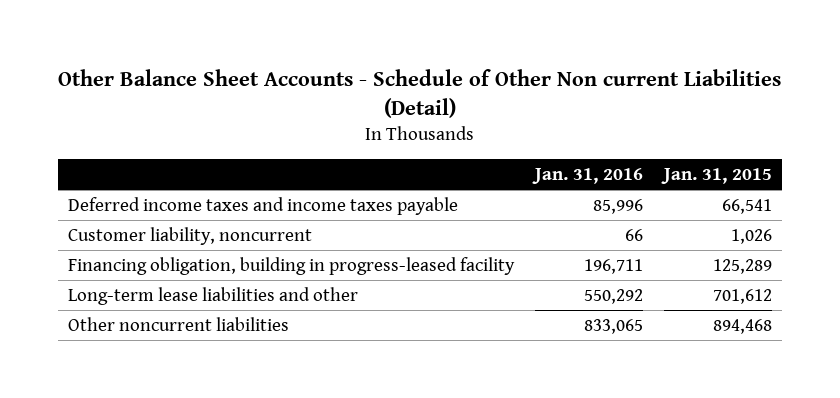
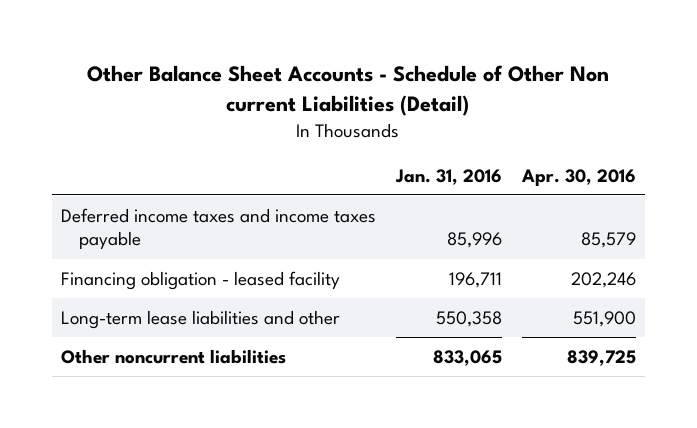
- | Jan. 31, 2016 | Jan. 31, 2015
+ | Jan. 31, 2016 | Apr. 30, 2016
- Customer liability, noncurrent | 66 | 1,026
- Financing obligation, building in progress-leased facility | 196,711 | 125,289
- Long-term lease liabilities and other | 550,292 | 701,612
+ Financing obligation - leased facility | 196,711 | 202,246
+ Long-term lease liabilities and other | 550,358 | 551,900

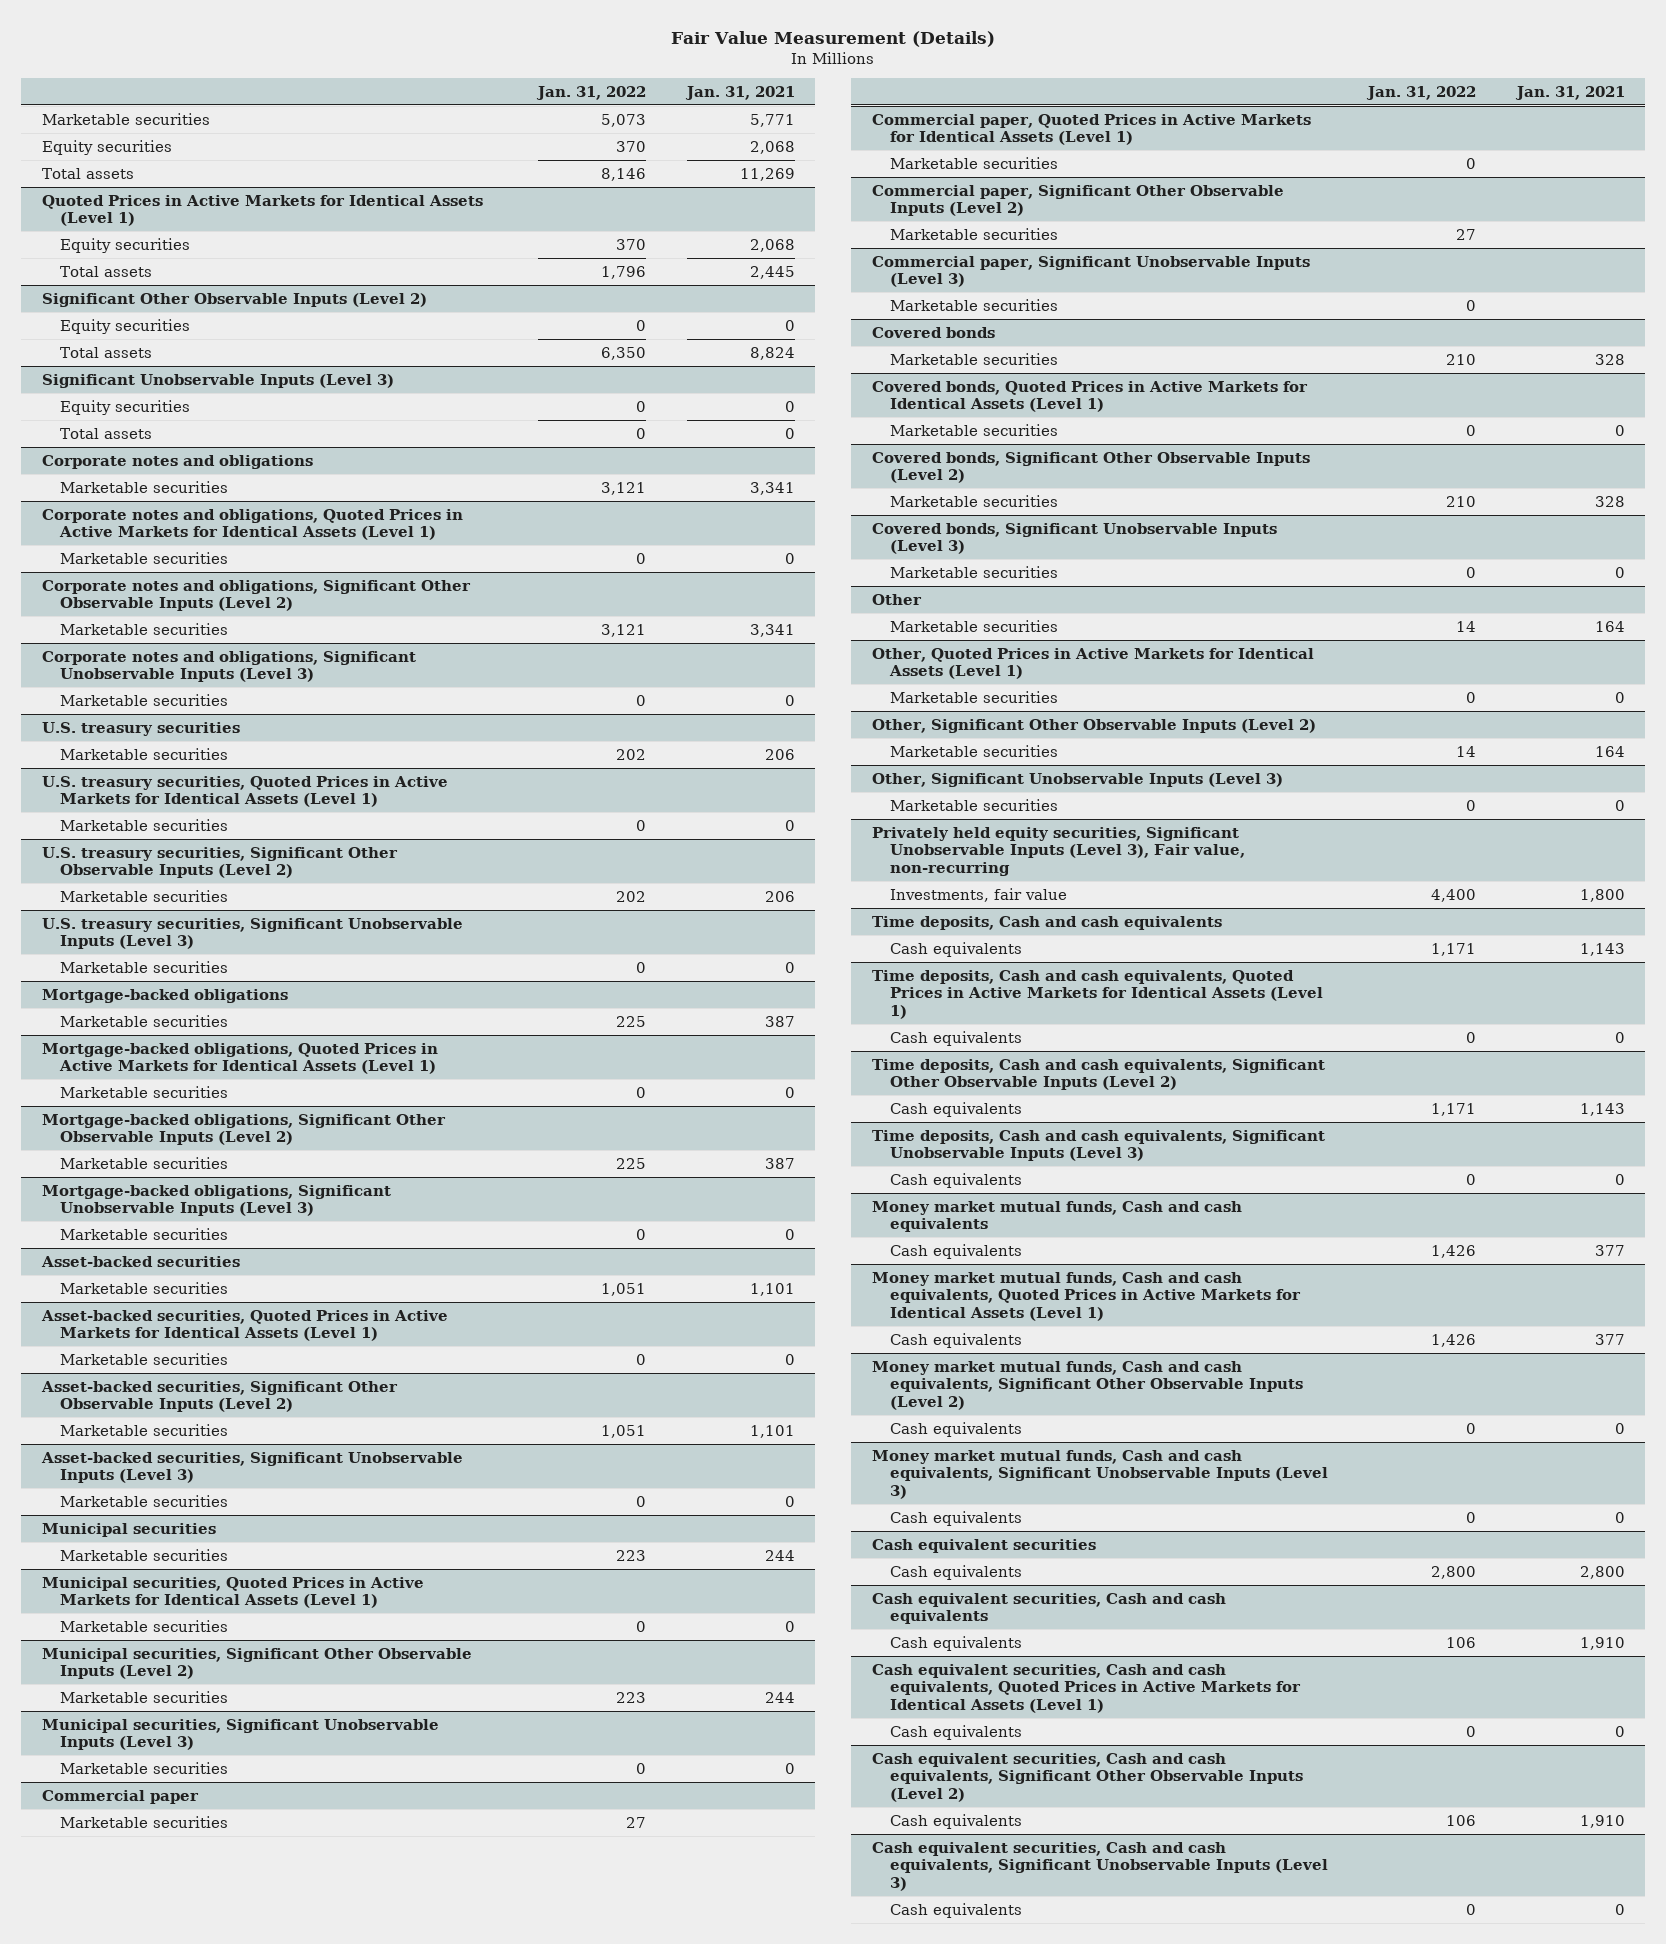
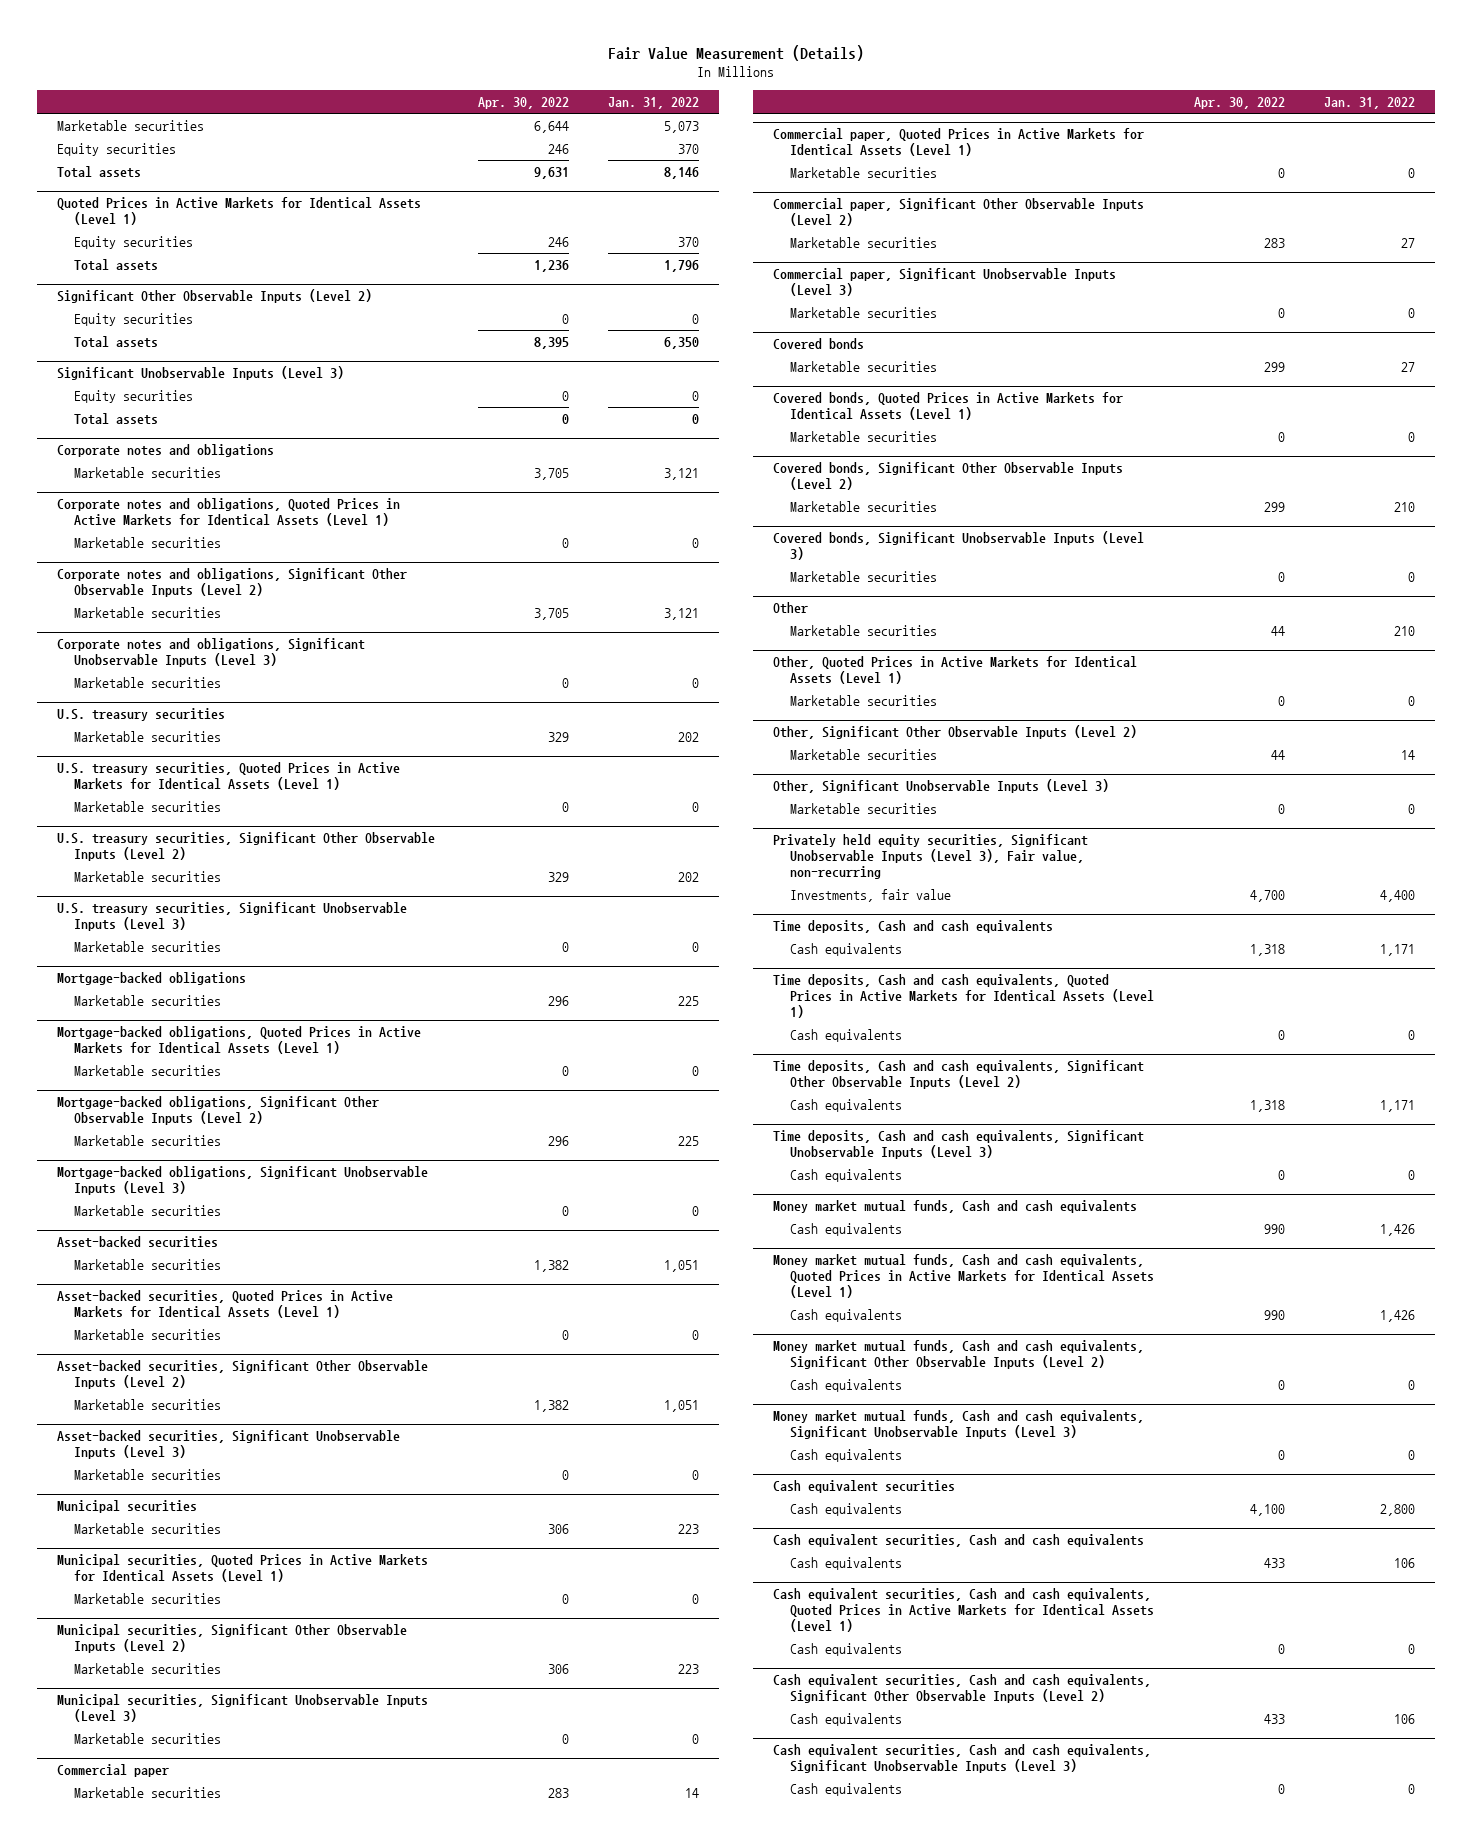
- | Jan. 31, 2022 | Jan. 31, 2021
+ | Apr. 30, 2022 | Jan. 31, 2022
@ Commercial paper
- Marketable securities | 27 |
+ Marketable securities | 283 | 14
@ Covered bonds
- Marketable securities | 210 | 328
+ Marketable securities | 299 | 27
@ Other
- Marketable securities | 14 | 164
+ Marketable securities | 44 | 210

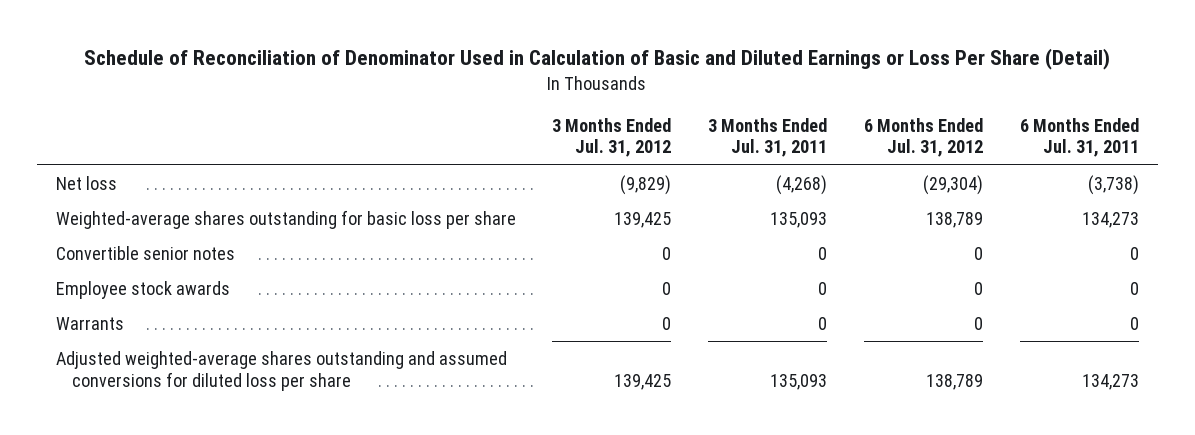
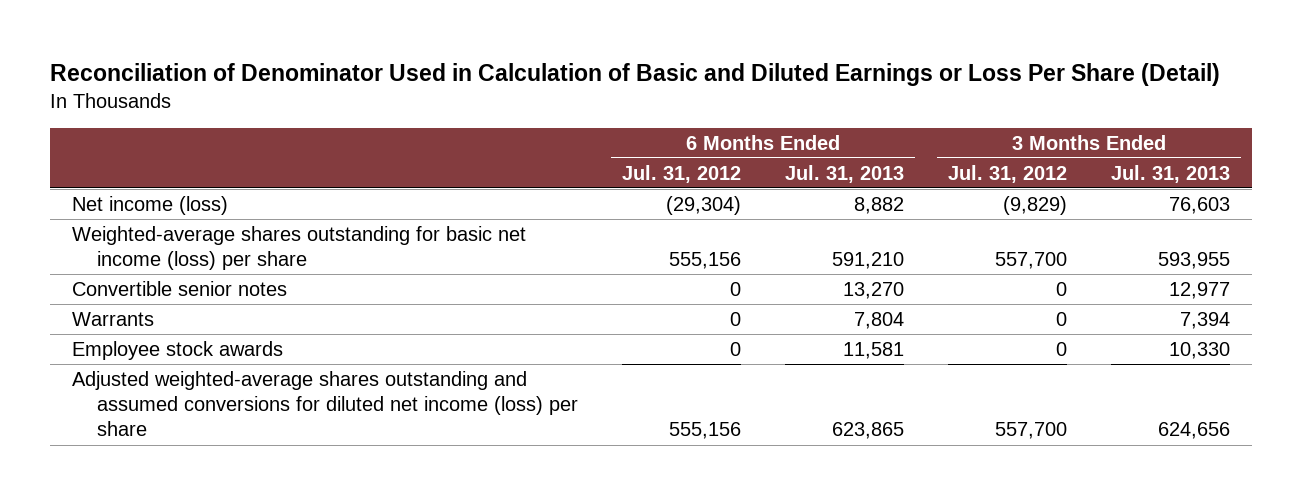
- Schedule of Reconciliation of Denominator Used in Calculation of Basic and Diluted Earnings or Loss Per Share (Detail)
+ Reconciliation of Denominator Used in Calculation of Basic and Diluted Earnings or Loss Per Share (Detail)
- | 3 Months Ended Jul. 31, 2012 | 3 Months Ended Jul. 31, 2011 | 6 Months Ended Jul. 31, 2012 | 6 Months Ended Jul. 31, 2011
+ | 6 Months Ended Jul. 31, 2012 | 6 Months Ended Jul. 31, 2013 | 3 Months Ended Jul. 31, 2012 | 3 Months Ended Jul. 31, 2013
- Net loss | (9,829) | (4,268) | (29,304) | (3,738)
- Weighted-average shares outstanding for basic loss per share | 139,425 | 135,093 | 138,789 | 134,273
+ Net income (loss) | (29,304) | 8,882 | (9,829) | 76,603
+ Weighted-average shares outstanding for basic net income (loss) per share | 555,156 | 591,210 | 557,700 | 593,955
- Adjusted weighted-average shares outstanding and assumed conversions for diluted loss per share | 139,425 | 135,093 | 138,789 | 134,273
moved down: Employee stock awards | 0 | 11,581 | 0 | 10,330
+ Adjusted weighted-average shares outstanding and assumed conversions for diluted net income (loss) per share | 555,156 | 623,865 | 557,700 | 624,656

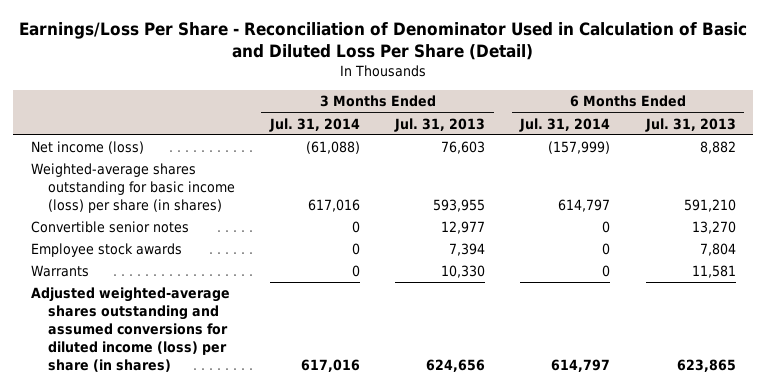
- Reconciliation of Denominator Used in Calculation of Basic and Diluted Earnings or Loss Per Share (Detail)
+ Earnings/Loss Per Share - Reconciliation of Denominator Used in Calculation of Basic and Diluted Loss Per Share (Detail)
- | 6 Months Ended Jul. 31, 2012 | 6 Months Ended Jul. 31, 2013 | 3 Months Ended Jul. 31, 2012 | 3 Months Ended Jul. 31, 2013
+ | 3 Months Ended Jul. 31, 2014 | 3 Months Ended Jul. 31, 2013 | 6 Months Ended Jul. 31, 2014 | 6 Months Ended Jul. 31, 2013
- Weighted-average shares outstanding for basic net income (loss) per share | 555,156 | 591,210 | 557,700 | 593,955
+ Weighted-average shares outstanding for basic income (loss) per share (in shares) | 617,016 | 593,955 | 614,797 | 591,210
- Warrants | 0 | 7,804 | 0 | 7,394
- Employee stock awards | 0 | 11,581 | 0 | 10,330
- Adjusted weighted-average shares outstanding and assumed conversions for diluted net income (loss) per share | 555,156 | 623,865 | 557,700 | 624,656
+ Employee stock awards | 0 | 7,394 | 0 | 7,804
+ Warrants | 0 | 10,330 | 0 | 11,581
+ Adjusted weighted-average shares outstanding and assumed conversions for diluted income (loss) per share (in shares) | 617,016 | 624,656 | 614,797 | 623,865

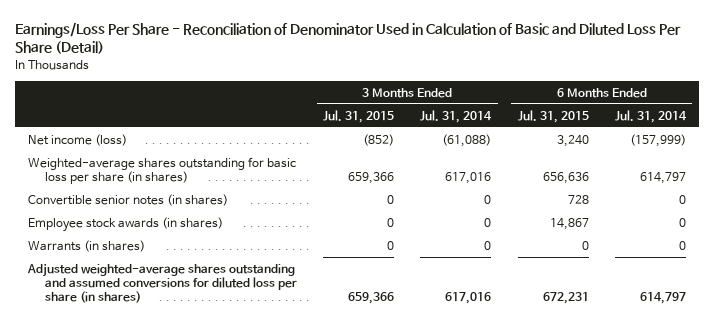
- | 3 Months Ended Jul. 31, 2014 | 3 Months Ended Jul. 31, 2013 | 6 Months Ended Jul. 31, 2014 | 6 Months Ended Jul. 31, 2013
+ | 3 Months Ended Jul. 31, 2015 | 3 Months Ended Jul. 31, 2014 | 6 Months Ended Jul. 31, 2015 | 6 Months Ended Jul. 31, 2014
- Weighted-average shares outstanding for basic income (loss) per share (in shares) | 617,016 | 593,955 | 614,797 | 591,210
- Convertible senior notes | 0 | 12,977 | 0 | 13,270
- Employee stock awards | 0 | 7,394 | 0 | 7,804
- Warrants | 0 | 10,330 | 0 | 11,581
- Adjusted weighted-average shares outstanding and assumed conversions for diluted income (loss) per share (in shares) | 617,016 | 624,656 | 614,797 | 623,865
+ Weighted-average shares outstanding for basic loss per share (in shares) | 659,366 | 617,016 | 656,636 | 614,797
+ Convertible senior notes (in shares) | 0 | 0 | 728 | 0
+ Employee stock awards (in shares) | 0 | 0 | 14,867 | 0
+ Warrants (in shares) | 0 | 0 | 0 | 0
+ Adjusted weighted-average shares outstanding and assumed conversions for diluted loss per share (in shares) | 659,366 | 617,016 | 672,231 | 614,797

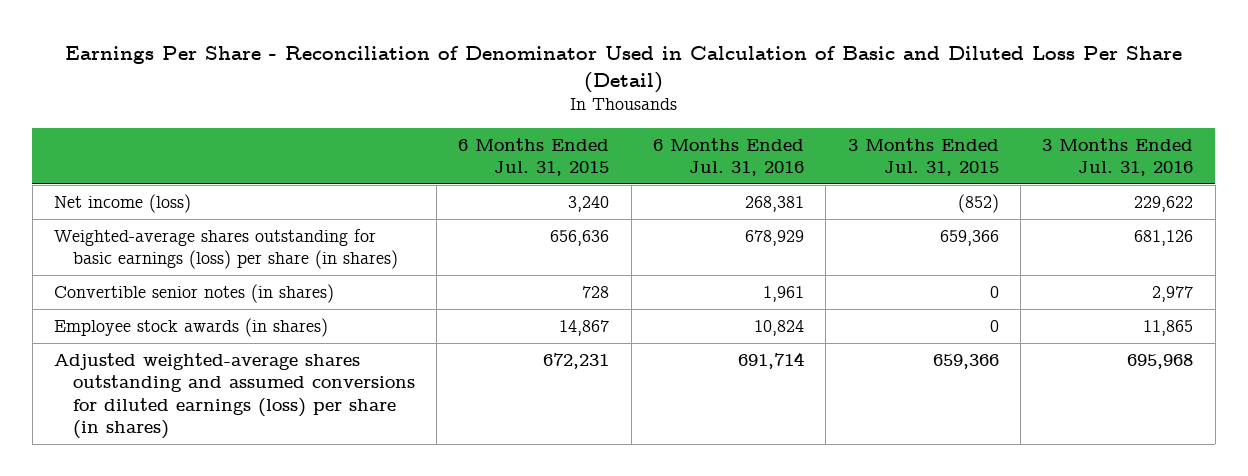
- Earnings/Loss Per Share - Reconciliation of Denominator Used in Calculation of Basic and Diluted Loss Per Share (Detail)
+ Earnings Per Share - Reconciliation of Denominator Used in Calculation of Basic and Diluted Loss Per Share (Detail)
- | 3 Months Ended Jul. 31, 2015 | 3 Months Ended Jul. 31, 2014 | 6 Months Ended Jul. 31, 2015 | 6 Months Ended Jul. 31, 2014
+ | 6 Months Ended Jul. 31, 2015 | 6 Months Ended Jul. 31, 2016 | 3 Months Ended Jul. 31, 2015 | 3 Months Ended Jul. 31, 2016
- Weighted-average shares outstanding for basic loss per share (in shares) | 659,366 | 617,016 | 656,636 | 614,797
+ Weighted-average shares outstanding for basic earnings (loss) per share (in shares) | 656,636 | 678,929 | 659,366 | 681,126
- Warrants (in shares) | 0 | 0 | 0 | 0
- Adjusted weighted-average shares outstanding and assumed conversions for diluted loss per share (in shares) | 659,366 | 617,016 | 672,231 | 614,797
+ Adjusted weighted-average shares outstanding and assumed conversions for diluted earnings (loss) per share (in shares) | 672,231 | 691,714 | 659,366 | 695,968

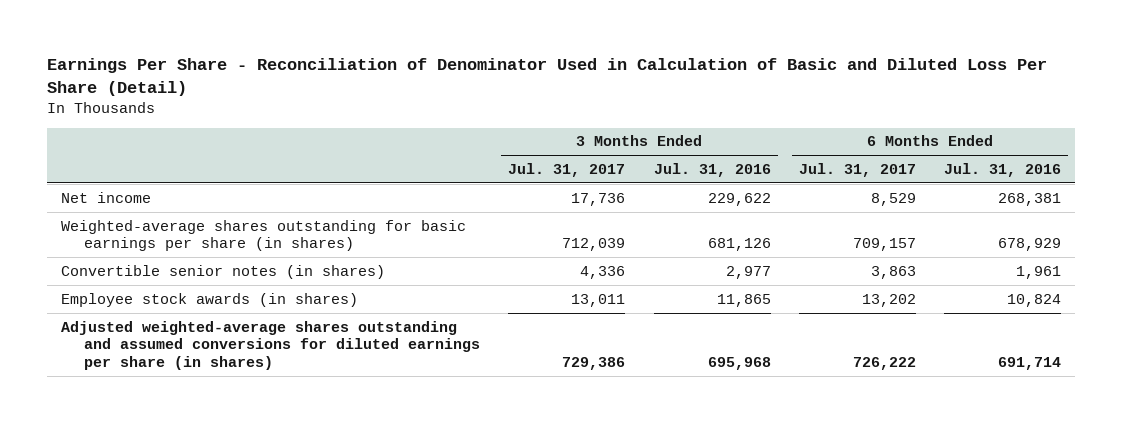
- | 6 Months Ended Jul. 31, 2015 | 6 Months Ended Jul. 31, 2016 | 3 Months Ended Jul. 31, 2015 | 3 Months Ended Jul. 31, 2016
+ | 3 Months Ended Jul. 31, 2017 | 3 Months Ended Jul. 31, 2016 | 6 Months Ended Jul. 31, 2017 | 6 Months Ended Jul. 31, 2016
- Net income (loss) | 3,240 | 268,381 | (852) | 229,622
- Weighted-average shares outstanding for basic earnings (loss) per share (in shares) | 656,636 | 678,929 | 659,366 | 681,126
+ Net income | 17,736 | 229,622 | 8,529 | 268,381
+ Weighted-average shares outstanding for basic earnings per share (in shares) | 712,039 | 681,126 | 709,157 | 678,929
- Adjusted weighted-average shares outstanding and assumed conversions for diluted earnings (loss) per share (in shares) | 672,231 | 691,714 | 659,366 | 695,968
+ Adjusted weighted-average shares outstanding and assumed conversions for diluted earnings per share (in shares) | 729,386 | 695,968 | 726,222 | 691,714

